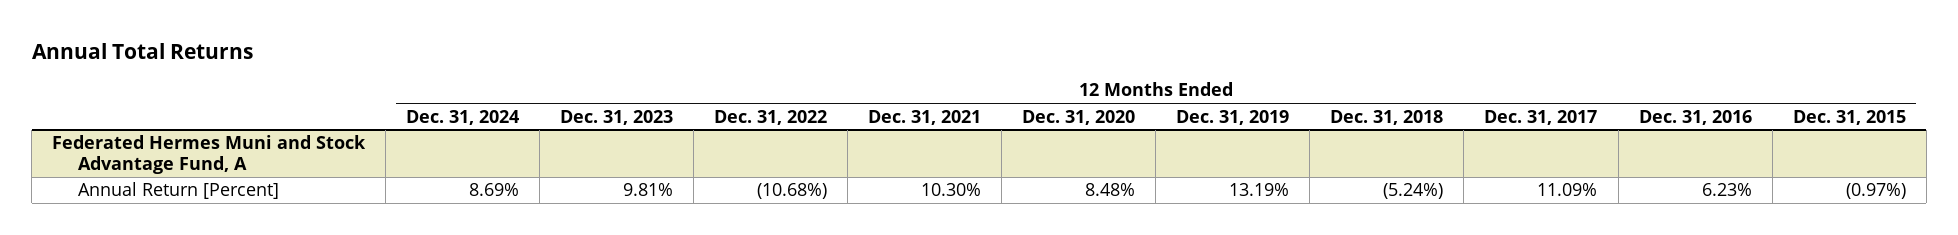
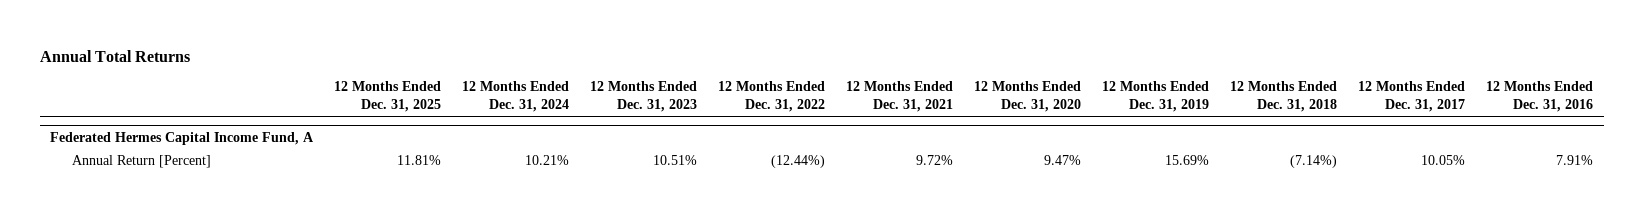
- | 12 Months Ended Dec. 31, 2024 | 12 Months Ended Dec. 31, 2023 | 12 Months Ended Dec. 31, 2022 | 12 Months Ended Dec. 31, 2021 | 12 Months Ended Dec. 31, 2020 | 12 Months Ended Dec. 31, 2019 | 12 Months Ended Dec. 31, 2018 | 12 Months Ended Dec. 31, 2017 | 12 Months Ended Dec. 31, 2016 | 12 Months Ended Dec. 31, 2015
+ | 12 Months Ended Dec. 31, 2025 | 12 Months Ended Dec. 31, 2024 | 12 Months Ended Dec. 31, 2023 | 12 Months Ended Dec. 31, 2022 | 12 Months Ended Dec. 31, 2021 | 12 Months Ended Dec. 31, 2020 | 12 Months Ended Dec. 31, 2019 | 12 Months Ended Dec. 31, 2018 | 12 Months Ended Dec. 31, 2017 | 12 Months Ended Dec. 31, 2016
- Federated Hermes Muni and Stock Advantage Fund, A
- Annual Return [Percent] | 8.69% | 9.81% | (10.68%) | 10.30% | 8.48% | 13.19% | (5.24%) | 11.09% | 6.23% | (0.97%)
+ Federated Hermes Capital Income Fund, A
+ Annual Return [Percent] | 11.81% | 10.21% | 10.51% | (12.44%) | 9.72% | 9.47% | 15.69% | (7.14%) | 10.05% | 7.91%

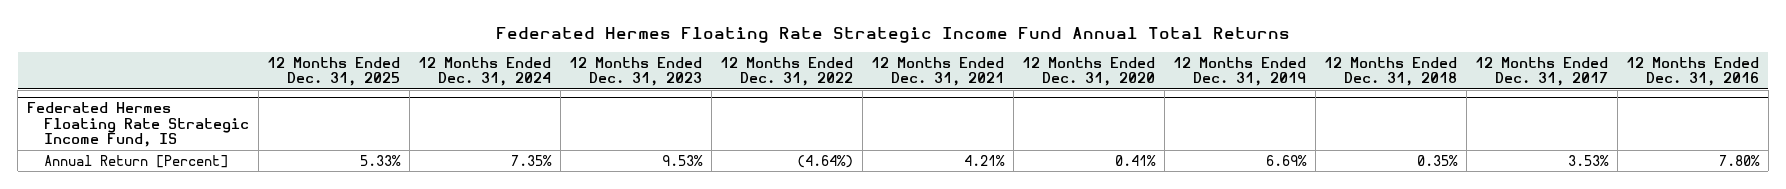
- Annual Total Returns
+ Federated Hermes Floating Rate Strategic Income Fund Annual Total Returns
- Federated Hermes Capital Income Fund, A
- Annual Return [Percent] | 11.81% | 10.21% | 10.51% | (12.44%) | 9.72% | 9.47% | 15.69% | (7.14%) | 10.05% | 7.91%
+ Federated Hermes Floating Rate Strategic Income Fund, IS
+ Annual Return [Percent] | 5.33% | 7.35% | 9.53% | (4.64%) | 4.21% | 0.41% | 6.69% | 0.35% | 3.53% | 7.80%

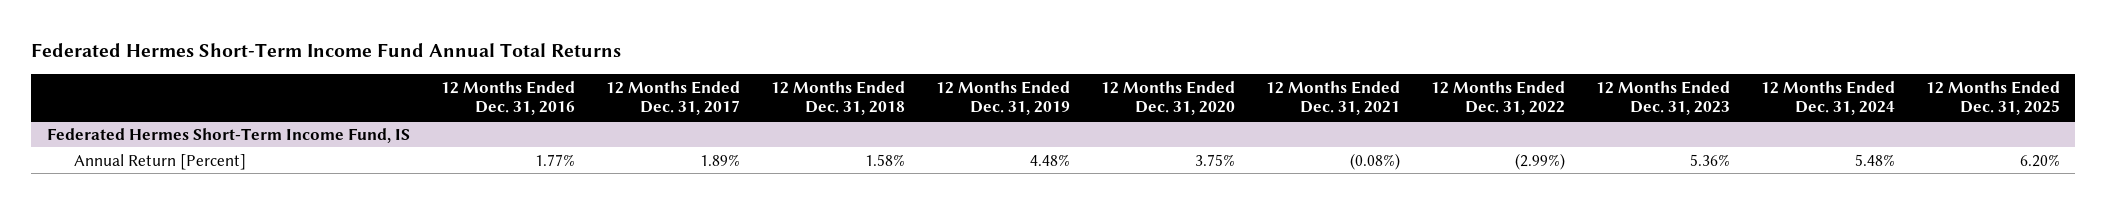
- Federated Hermes Floating Rate Strategic Income Fund Annual Total Returns
+ Federated Hermes Short-Term Income Fund Annual Total Returns
- | 12 Months Ended Dec. 31, 2025 | 12 Months Ended Dec. 31, 2024 | 12 Months Ended Dec. 31, 2023 | 12 Months Ended Dec. 31, 2022 | 12 Months Ended Dec. 31, 2021 | 12 Months Ended Dec. 31, 2020 | 12 Months Ended Dec. 31, 2019 | 12 Months Ended Dec. 31, 2018 | 12 Months Ended Dec. 31, 2017 | 12 Months Ended Dec. 31, 2016
+ | 12 Months Ended Dec. 31, 2016 | 12 Months Ended Dec. 31, 2017 | 12 Months Ended Dec. 31, 2018 | 12 Months Ended Dec. 31, 2019 | 12 Months Ended Dec. 31, 2020 | 12 Months Ended Dec. 31, 2021 | 12 Months Ended Dec. 31, 2022 | 12 Months Ended Dec. 31, 2023 | 12 Months Ended Dec. 31, 2024 | 12 Months Ended Dec. 31, 2025
- Federated Hermes Floating Rate Strategic Income Fund, IS
- Annual Return [Percent] | 5.33% | 7.35% | 9.53% | (4.64%) | 4.21% | 0.41% | 6.69% | 0.35% | 3.53% | 7.80%
+ Federated Hermes Short-Term Income Fund, IS
+ Annual Return [Percent] | 1.77% | 1.89% | 1.58% | 4.48% | 3.75% | (0.08%) | (2.99%) | 5.36% | 5.48% | 6.20%

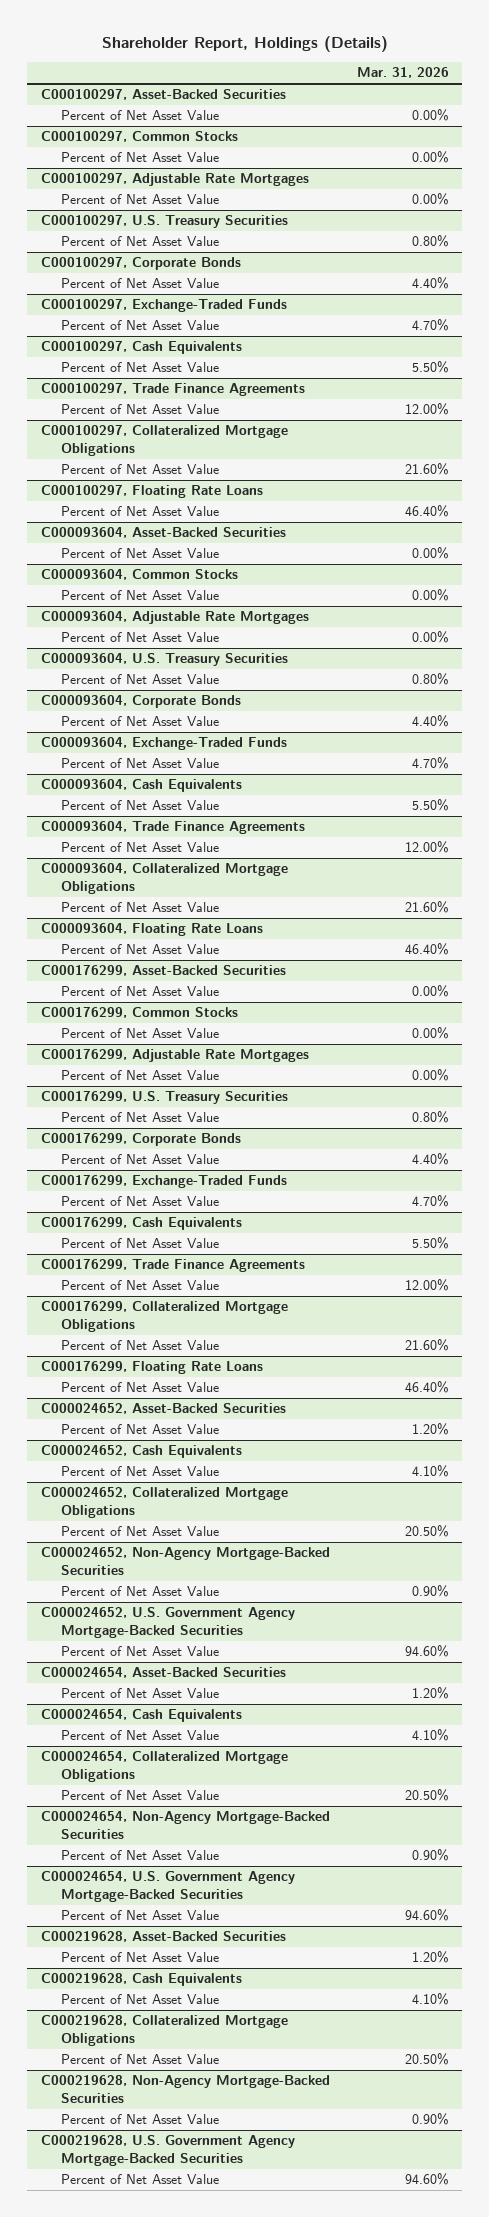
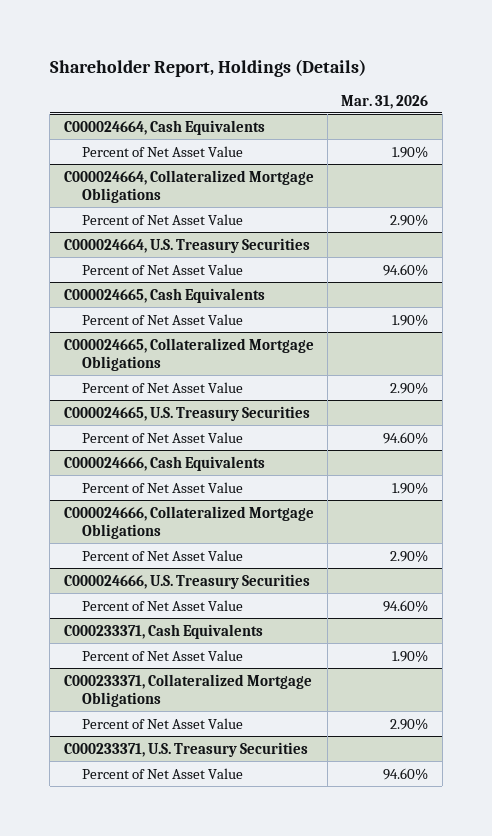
- C000100297, Asset-Backed Securities
- Percent of Net Asset Value | 0.00%
- C000100297, Common Stocks
- Percent of Net Asset Value | 0.00%
- C000100297, Adjustable Rate Mortgages
- Percent of Net Asset Value | 0.00%
- C000100297, U.S. Treasury Securities
- Percent of Net Asset Value | 0.80%
- C000100297, Corporate Bonds
- Percent of Net Asset Value | 4.40%
- C000100297, Exchange-Traded Funds
- Percent of Net Asset Value | 4.70%
- C000100297, Cash Equivalents
- Percent of Net Asset Value | 5.50%
- C000100297, Trade Finance Agreements
- Percent of Net Asset Value | 12.00%
- C000100297, Collateralized Mortgage Obligations
- Percent of Net Asset Value | 21.60%
- C000100297, Floating Rate Loans
- Percent of Net Asset Value | 46.40%
- C000093604, Asset-Backed Securities
- Percent of Net Asset Value | 0.00%
- C000093604, Common Stocks
- Percent of Net Asset Value | 0.00%
- C000093604, Adjustable Rate Mortgages
- Percent of Net Asset Value | 0.00%
- C000093604, U.S. Treasury Securities
- Percent of Net Asset Value | 0.80%
- C000093604, Corporate Bonds
- Percent of Net Asset Value | 4.40%
- C000093604, Exchange-Traded Funds
- Percent of Net Asset Value | 4.70%
- C000093604, Cash Equivalents
- Percent of Net Asset Value | 5.50%
- C000093604, Trade Finance Agreements
- Percent of Net Asset Value | 12.00%
- C000093604, Collateralized Mortgage Obligations
- Percent of Net Asset Value | 21.60%
- C000093604, Floating Rate Loans
- Percent of Net Asset Value | 46.40%
- C000176299, Asset-Backed Securities
- Percent of Net Asset Value | 0.00%
- C000176299, Common Stocks
- Percent of Net Asset Value | 0.00%
- C000176299, Adjustable Rate Mortgages
- Percent of Net Asset Value | 0.00%
- C000176299, U.S. Treasury Securities
- Percent of Net Asset Value | 0.80%
- C000176299, Corporate Bonds
- Percent of Net Asset Value | 4.40%
- C000176299, Exchange-Traded Funds
- Percent of Net Asset Value | 4.70%
- C000176299, Cash Equivalents
- Percent of Net Asset Value | 5.50%
- C000176299, Trade Finance Agreements
- Percent of Net Asset Value | 12.00%
- C000176299, Collateralized Mortgage Obligations
- Percent of Net Asset Value | 21.60%
- C000176299, Floating Rate Loans
- Percent of Net Asset Value | 46.40%
- C000024652, Asset-Backed Securities
- Percent of Net Asset Value | 1.20%
- C000024652, Cash Equivalents
- Percent of Net Asset Value | 4.10%
- C000024652, Collateralized Mortgage Obligations
- Percent of Net Asset Value | 20.50%
- C000024652, Non-Agency Mortgage-Backed Securities
- Percent of Net Asset Value | 0.90%
- C000024652, U.S. Government Agency Mortgage-Backed Securities
+ C000024664, Cash Equivalents
+ Percent of Net Asset Value | 1.90%
+ C000024664, Collateralized Mortgage Obligations
+ Percent of Net Asset Value | 2.90%
+ C000024664, U.S. Treasury Securities
- C000024654, Asset-Backed Securities
- Percent of Net Asset Value | 1.20%
- C000024654, Cash Equivalents
- Percent of Net Asset Value | 4.10%
- C000024654, Collateralized Mortgage Obligations
- Percent of Net Asset Value | 20.50%
- C000024654, Non-Agency Mortgage-Backed Securities
- Percent of Net Asset Value | 0.90%
- C000024654, U.S. Government Agency Mortgage-Backed Securities
+ C000024665, Cash Equivalents
+ Percent of Net Asset Value | 1.90%
+ C000024665, Collateralized Mortgage Obligations
+ Percent of Net Asset Value | 2.90%
+ C000024665, U.S. Treasury Securities
- C000219628, Asset-Backed Securities
- Percent of Net Asset Value | 1.20%
- C000219628, Cash Equivalents
- Percent of Net Asset Value | 4.10%
- C000219628, Collateralized Mortgage Obligations
- Percent of Net Asset Value | 20.50%
- C000219628, Non-Agency Mortgage-Backed Securities
- Percent of Net Asset Value | 0.90%
- C000219628, U.S. Government Agency Mortgage-Backed Securities
+ C000024666, Cash Equivalents
+ Percent of Net Asset Value | 1.90%
+ C000024666, Collateralized Mortgage Obligations
+ Percent of Net Asset Value | 2.90%
+ C000024666, U.S. Treasury Securities
+ C000233371, Cash Equivalents
+ Percent of Net Asset Value | 1.90%
+ C000233371, Collateralized Mortgage Obligations
+ Percent of Net Asset Value | 2.90%
+ C000233371, U.S. Treasury Securities
+ Percent of Net Asset Value | 94.60%

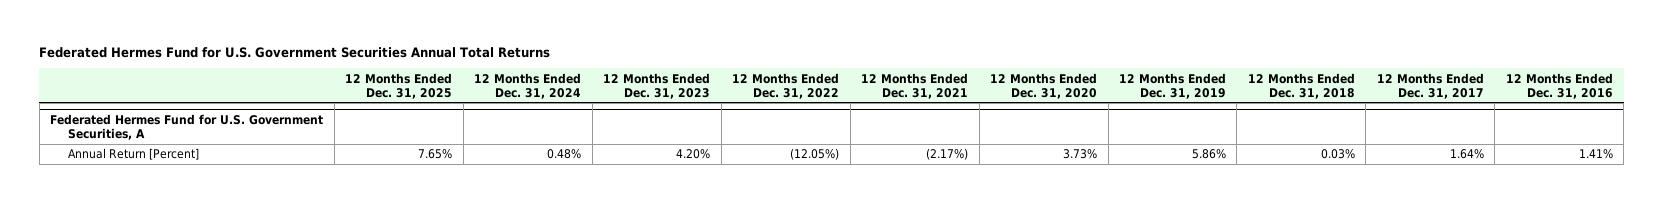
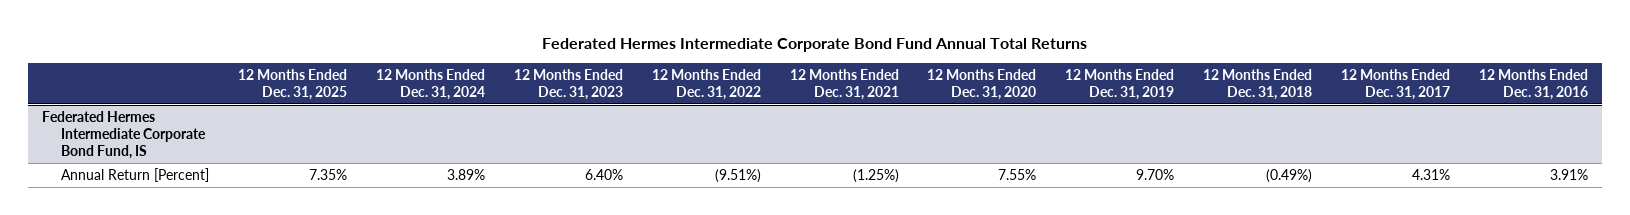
- Federated Hermes Fund for U.S. Government Securities Annual Total Returns
+ Federated Hermes Intermediate Corporate Bond Fund Annual Total Returns
- Federated Hermes Fund for U.S. Government Securities, A
- Annual Return [Percent] | 7.65% | 0.48% | 4.20% | (12.05%) | (2.17%) | 3.73% | 5.86% | 0.03% | 1.64% | 1.41%
+ Federated Hermes Intermediate Corporate Bond Fund, IS
+ Annual Return [Percent] | 7.35% | 3.89% | 6.40% | (9.51%) | (1.25%) | 7.55% | 9.70% | (0.49%) | 4.31% | 3.91%

